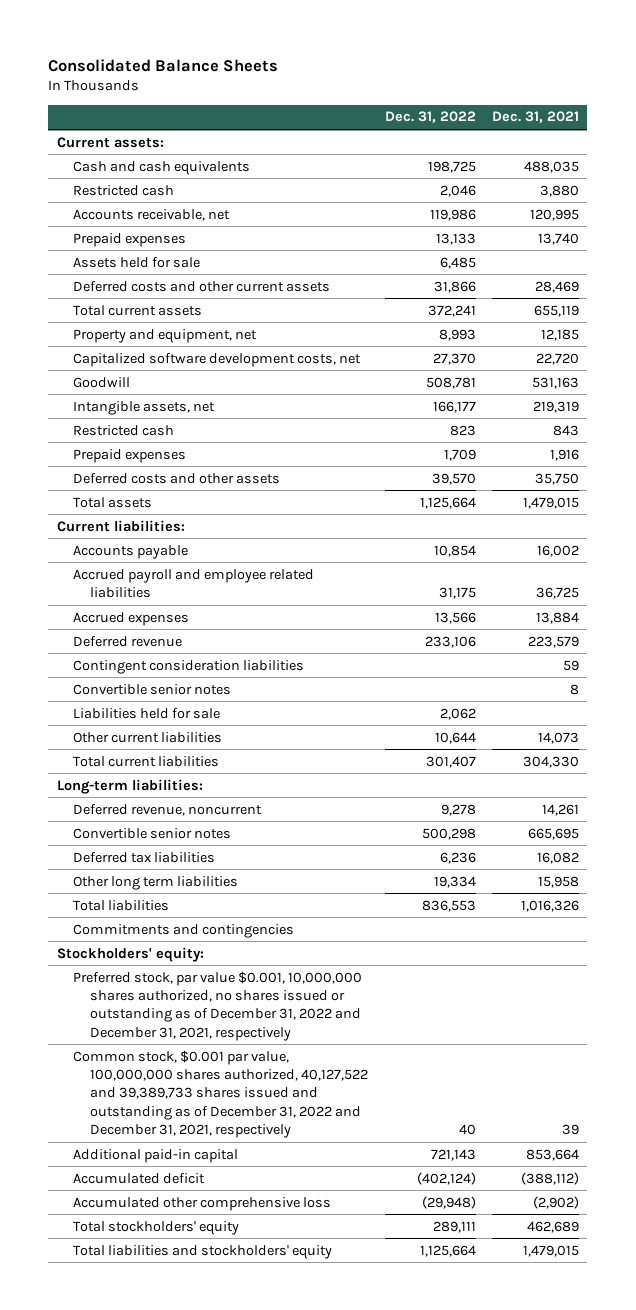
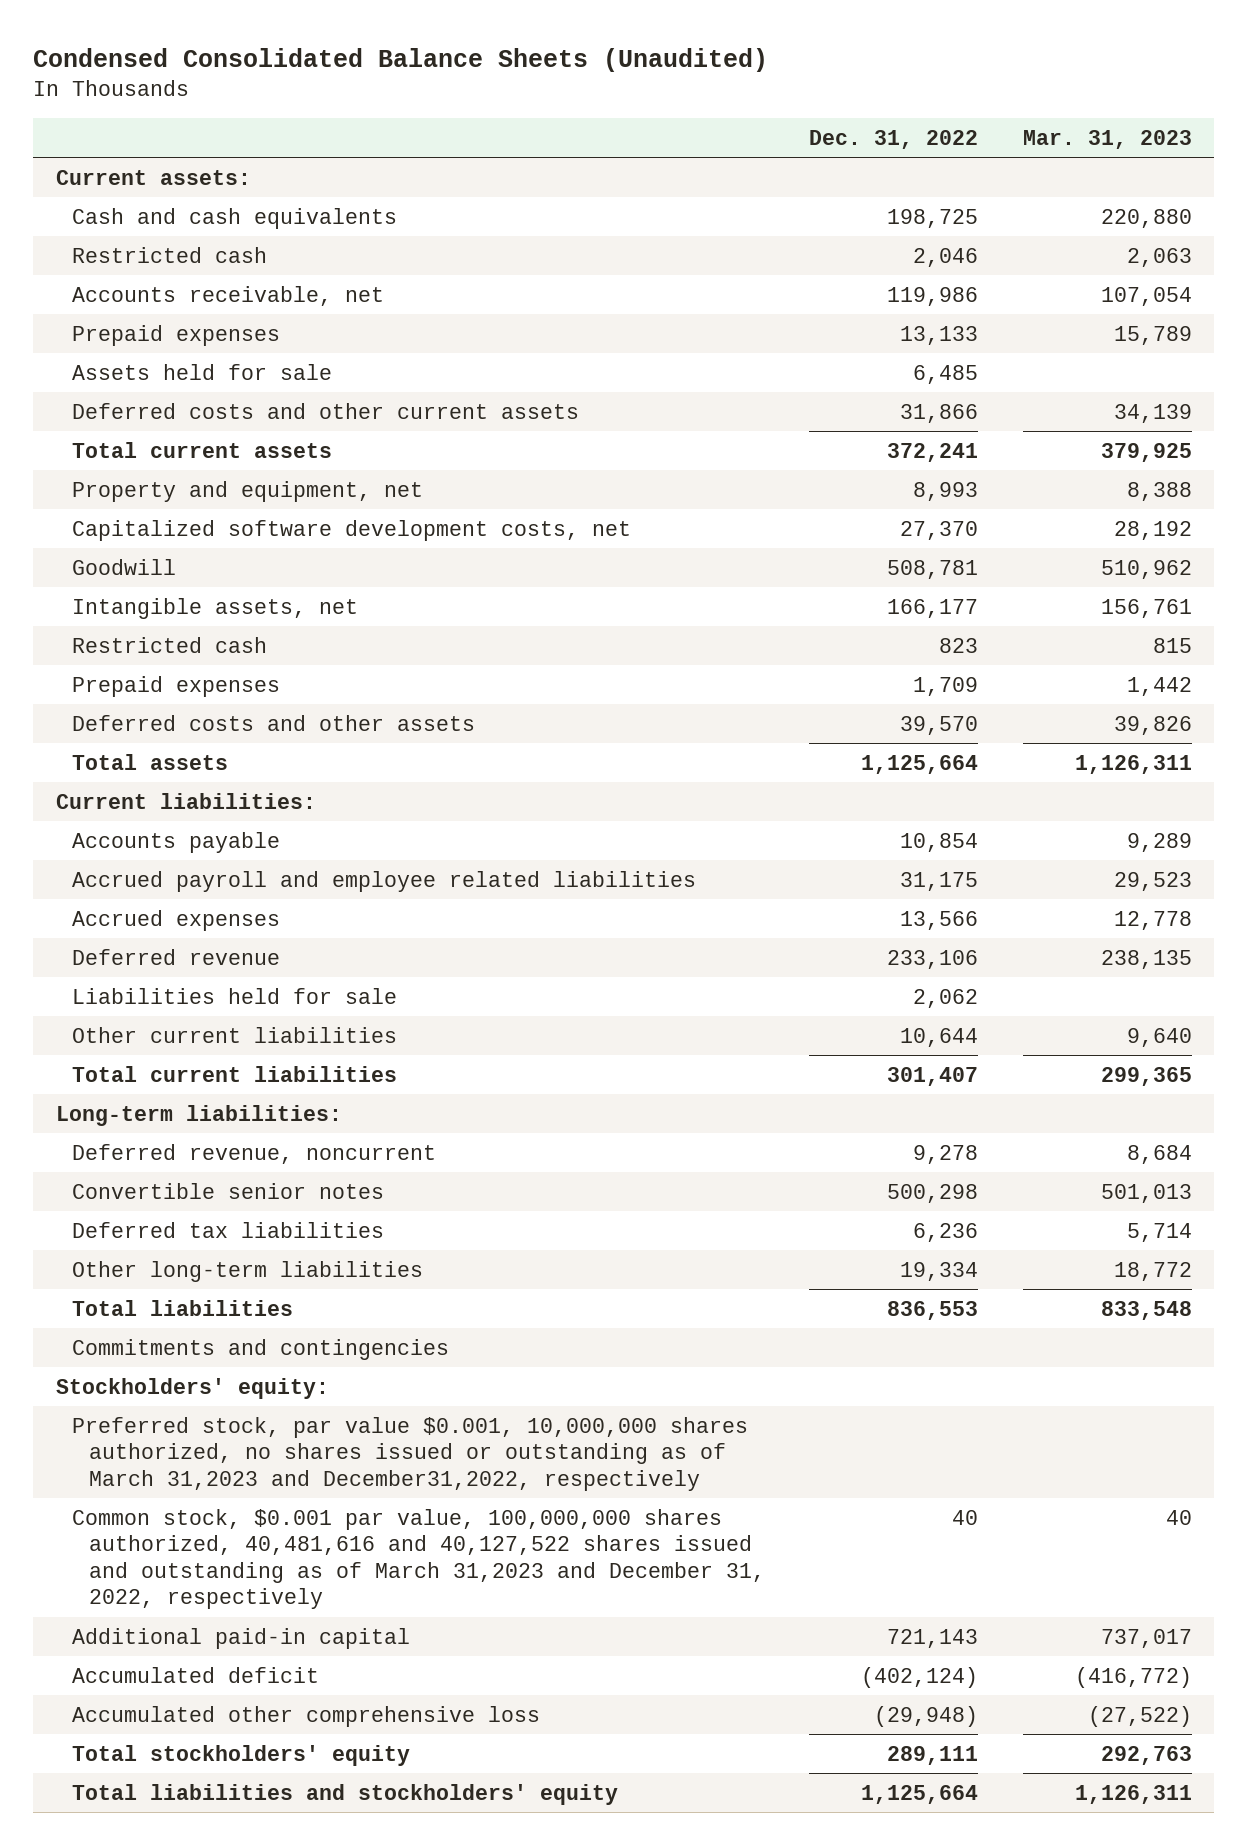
- Consolidated Balance Sheets
+ Condensed Consolidated Balance Sheets (Unaudited)
- | Dec. 31, 2022 | Dec. 31, 2021
+ | Dec. 31, 2022 | Mar. 31, 2023
- Contingent consideration liabilities | | 59
- Convertible senior notes | | 8
- Other long term liabilities | 19,334 | 15,958
+ Other long-term liabilities | 19,334 | 18,772
- Preferred stock, par value $0.001, 10,000,000 shares authorized, no shares issued or outstanding as of December 31, 2022 and December 31, 2021, respectively
- Common stock, $0.001 par value, 100,000,000 shares authorized, 40,127,522 and 39,389,733 shares issued and outstanding as of December 31, 2022 and December 31, 2021, respectively | 40 | 39
+ Preferred stock, par value $0.001, 10,000,000 shares authorized, no shares issued or outstanding as of March 31,2023 and December31,2022, respectively
+ Common stock, $0.001 par value, 100,000,000 shares authorized, 40,481,616 and 40,127,522 shares issued and outstanding as of March 31,2023 and December 31, 2022, respectively | 40 | 40

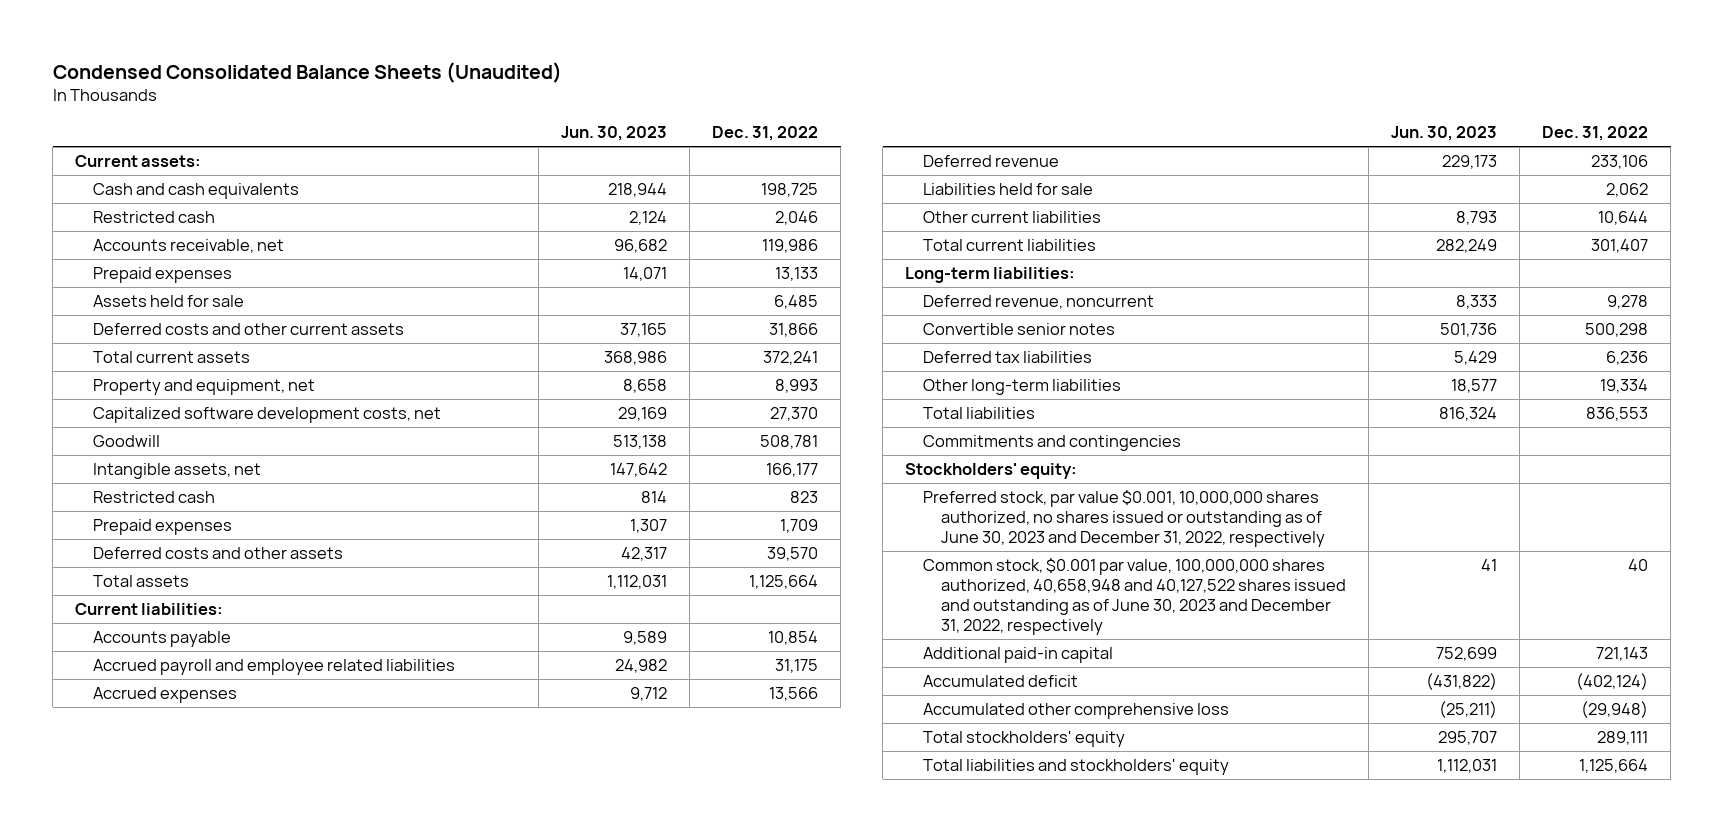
- | Dec. 31, 2022 | Mar. 31, 2023
+ | Jun. 30, 2023 | Dec. 31, 2022
- Preferred stock, par value $0.001, 10,000,000 shares authorized, no shares issued or outstanding as of March 31,2023 and December31,2022, respectively
- Common stock, $0.001 par value, 100,000,000 shares authorized, 40,481,616 and 40,127,522 shares issued and outstanding as of March 31,2023 and December 31, 2022, respectively | 40 | 40
+ Preferred stock, par value $0.001, 10,000,000 shares authorized, no shares issued or outstanding as of June 30, 2023 and December 31, 2022, respectively
+ Common stock, $0.001 par value, 100,000,000 shares authorized, 40,658,948 and 40,127,522 shares issued and outstanding as of June 30, 2023 and December 31, 2022, respectively | 41 | 40

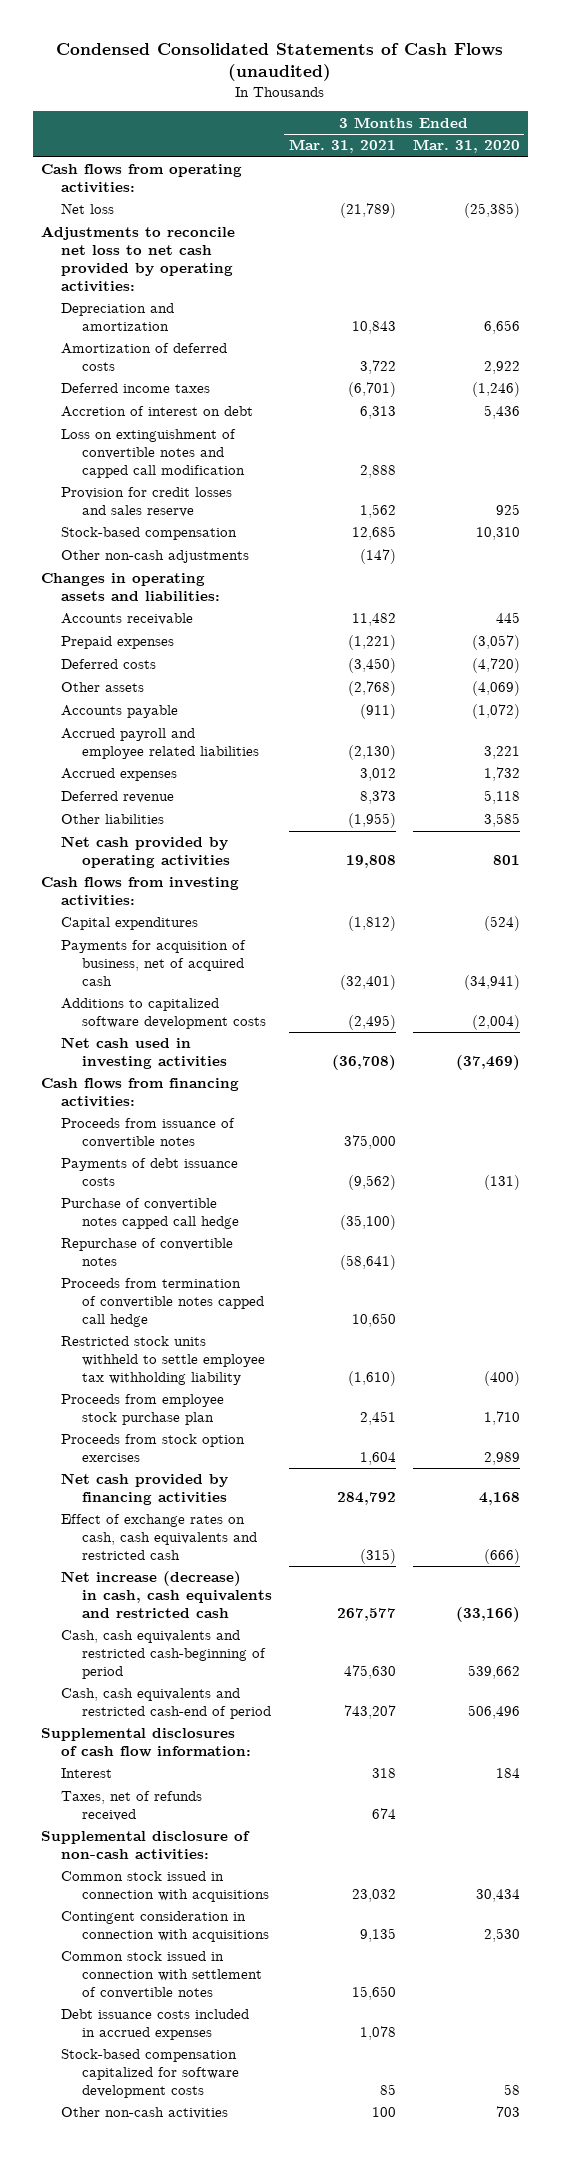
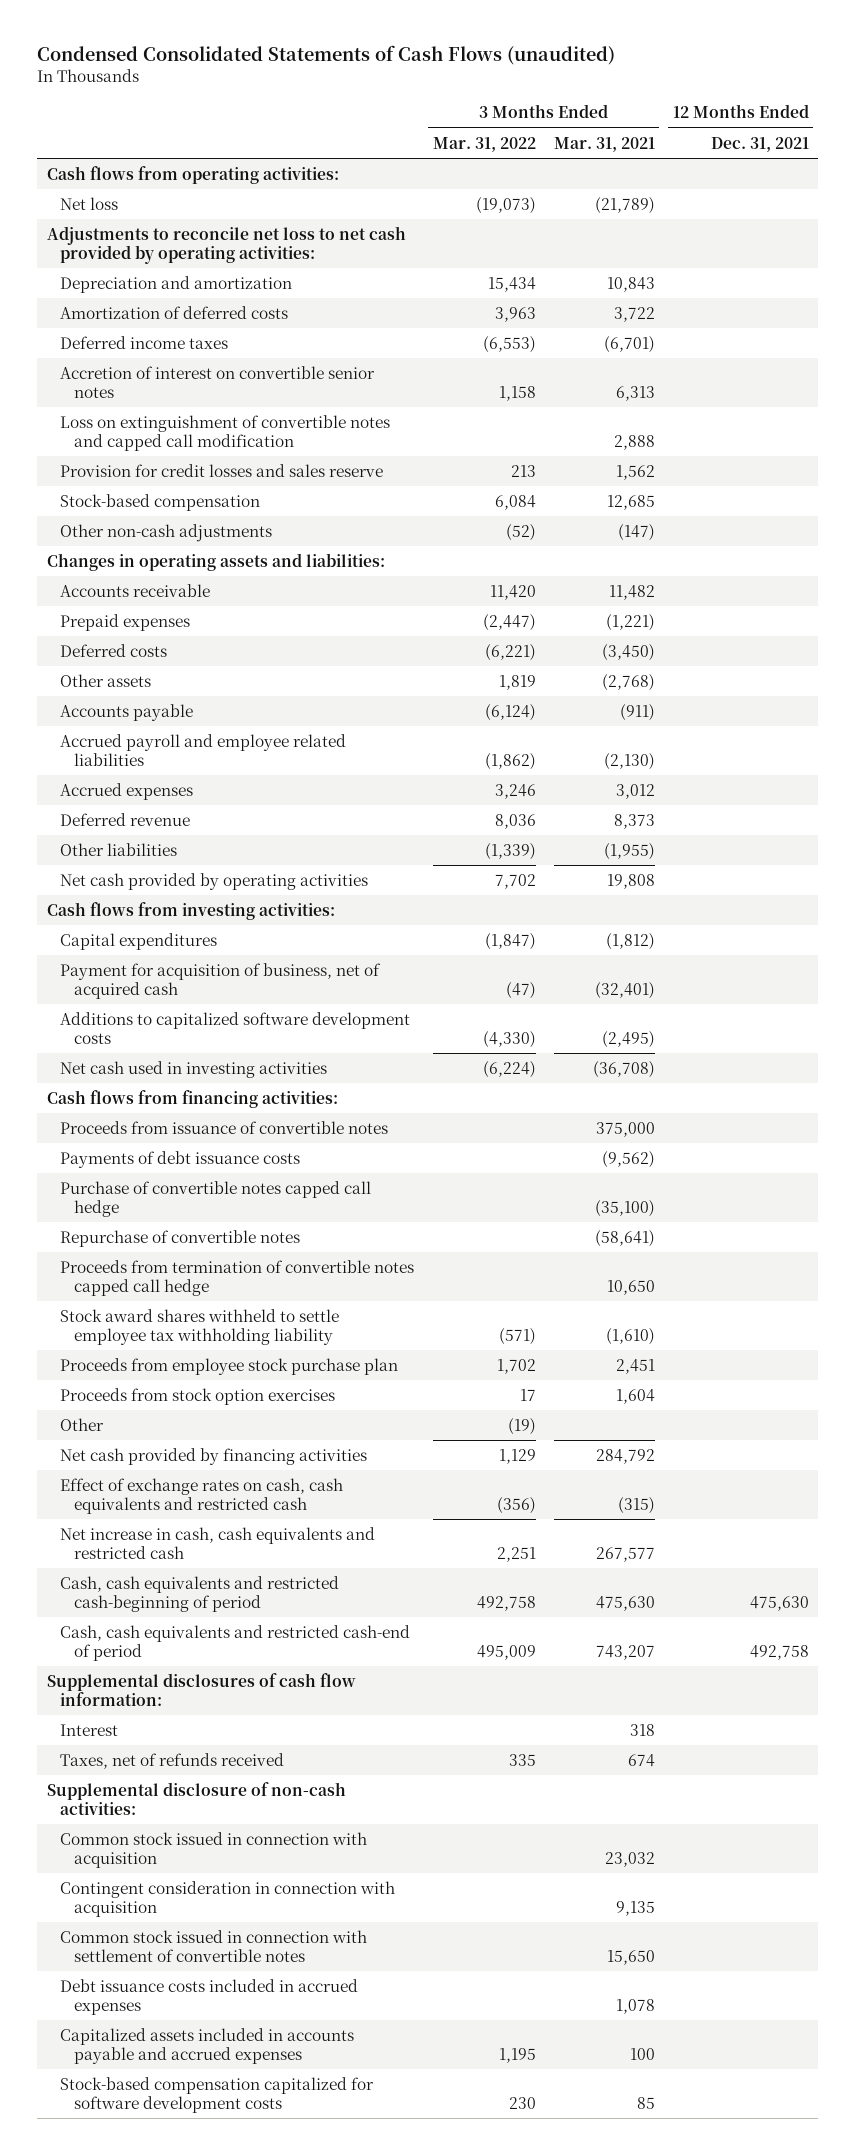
- | 3 Months Ended Mar. 31, 2021 | 3 Months Ended Mar. 31, 2020
+ | 3 Months Ended Mar. 31, 2022 | 3 Months Ended Mar. 31, 2021 | 12 Months Ended Dec. 31, 2021
- Accretion of interest on debt | 6,313 | 5,436
+ Accretion of interest on convertible senior notes | 1,158 | 6,313 |
- Payments for acquisition of business, net of acquired cash | (32,401) | (34,941)
+ Payment for acquisition of business, net of acquired cash | (47) | (32,401) |
- Restricted stock units withheld to settle employee tax withholding liability | (1,610) | (400)
+ Stock award shares withheld to settle employee tax withholding liability | (571) | (1,610) |
+ Other | (19) | |
- Net increase (decrease) in cash, cash equivalents and restricted cash | 267,577 | (33,166)
+ Net increase in cash, cash equivalents and restricted cash | 2,251 | 267,577 |
- Common stock issued in connection with acquisitions | 23,032 | 30,434
- Contingent consideration in connection with acquisitions | 9,135 | 2,530
+ Common stock issued in connection with acquisition | | 23,032 |
+ Contingent consideration in connection with acquisition | | 9,135 |
+ Capitalized assets included in accounts payable and accrued expenses | 1,195 | 100 |
- Other non-cash activities | 100 | 703

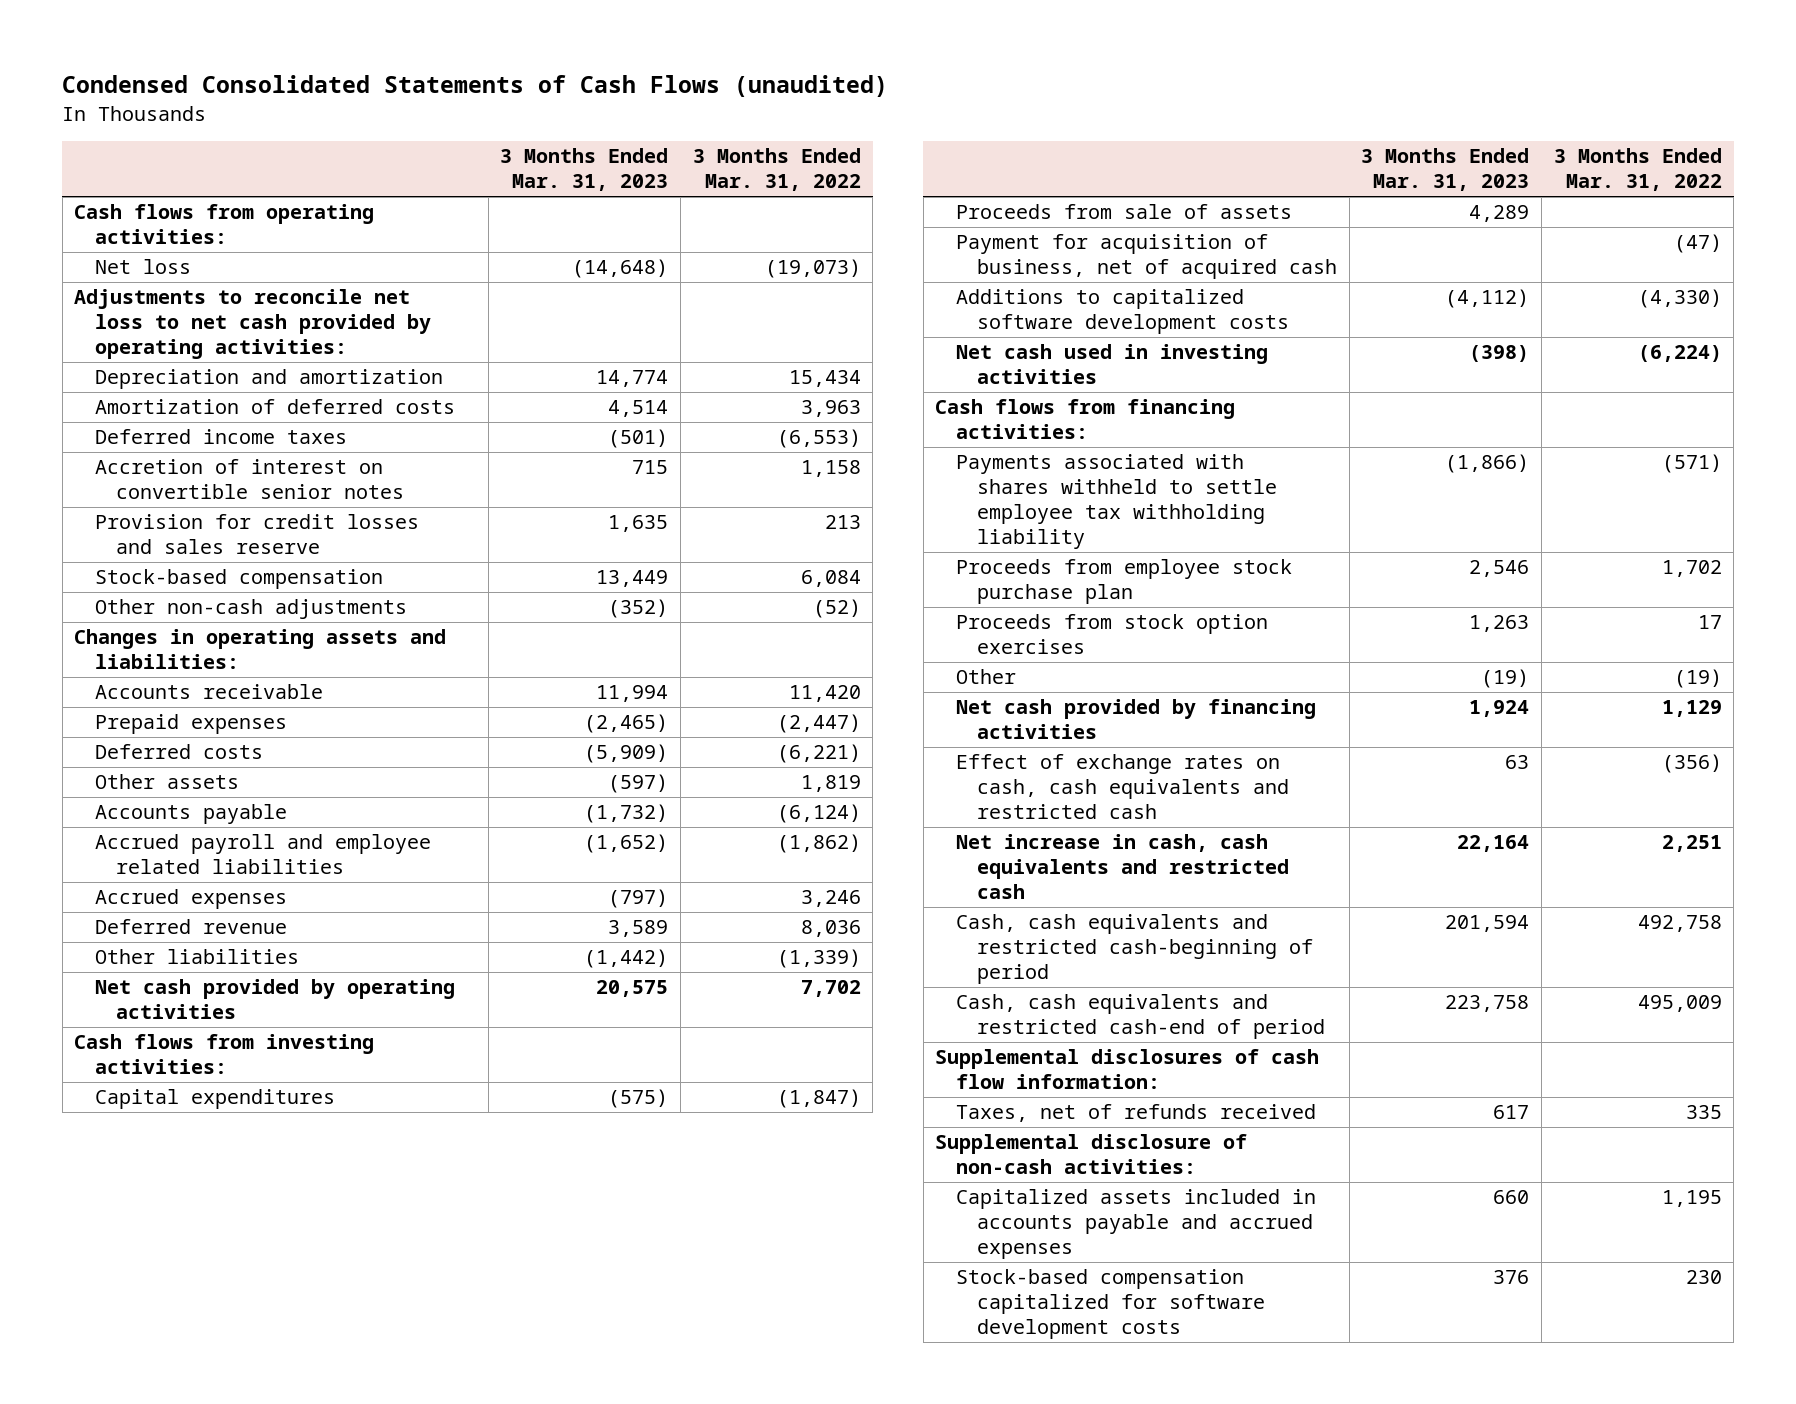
- | 3 Months Ended Mar. 31, 2022 | 3 Months Ended Mar. 31, 2021 | 12 Months Ended Dec. 31, 2021
+ | 3 Months Ended Mar. 31, 2023 | 3 Months Ended Mar. 31, 2022
- Loss on extinguishment of convertible notes and capped call modification | | 2,888 |
+ Proceeds from sale of assets | 4,289 |
- Proceeds from issuance of convertible notes | | 375,000 |
- Payments of debt issuance costs | | (9,562) |
- Purchase of convertible notes capped call hedge | | (35,100) |
- Repurchase of convertible notes | | (58,641) |
- Proceeds from termination of convertible notes capped call hedge | | 10,650 |
- Stock award shares withheld to settle employee tax withholding liability | (571) | (1,610) |
+ Payments associated with shares withheld to settle employee tax withholding liability | (1,866) | (571)
- Interest | | 318 |
- Common stock issued in connection with acquisition | | 23,032 |
- Contingent consideration in connection with acquisition | | 9,135 |
- Common stock issued in connection with settlement of convertible notes | | 15,650 |
- Debt issuance costs included in accrued expenses | | 1,078 |

